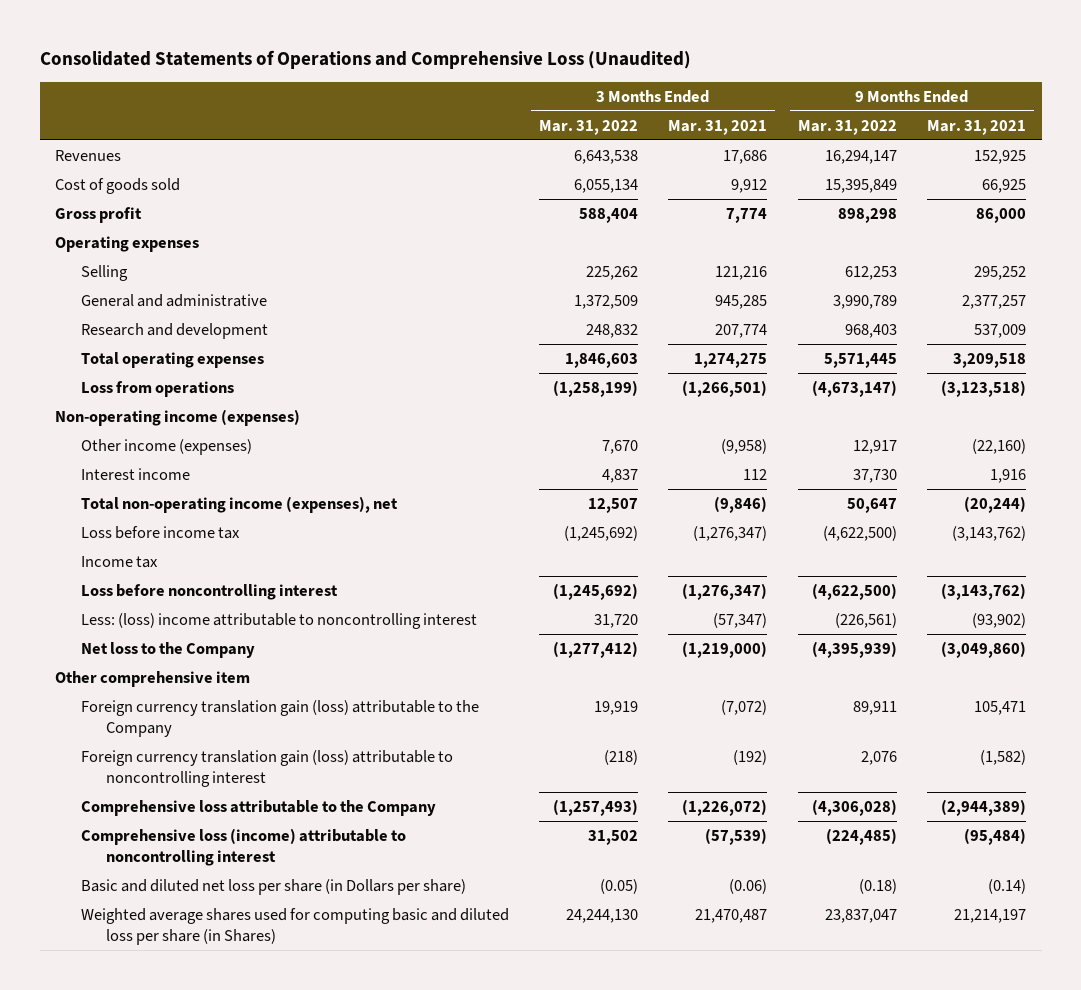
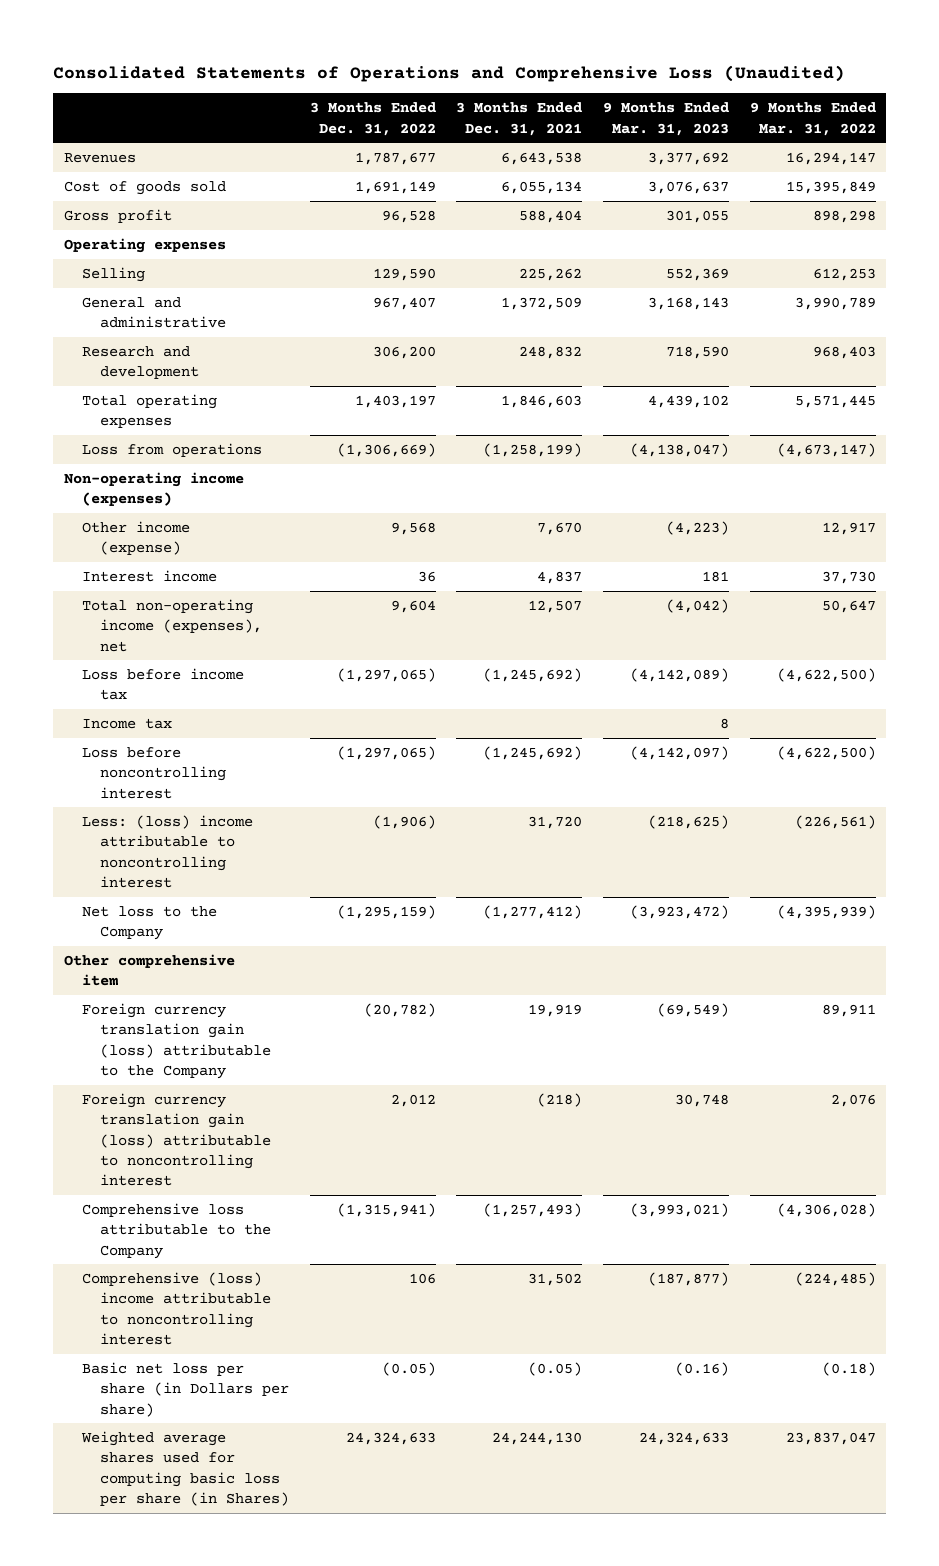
- | 3 Months Ended Mar. 31, 2022 | 3 Months Ended Mar. 31, 2021 | 9 Months Ended Mar. 31, 2022 | 9 Months Ended Mar. 31, 2021
+ | 3 Months Ended Dec. 31, 2022 | 3 Months Ended Dec. 31, 2021 | 9 Months Ended Mar. 31, 2023 | 9 Months Ended Mar. 31, 2022
- Other income (expenses) | 7,670 | (9,958) | 12,917 | (22,160)
+ Other income (expense) | 9,568 | 7,670 | (4,223) | 12,917
- Comprehensive loss (income) attributable to noncontrolling interest | 31,502 | (57,539) | (224,485) | (95,484)
- Basic and diluted net loss per share (in Dollars per share) | (0.05) | (0.06) | (0.18) | (0.14)
- Weighted average shares used for computing basic and diluted loss per share (in Shares) | 24,244,130 | 21,470,487 | 23,837,047 | 21,214,197
+ Comprehensive (loss) income attributable to noncontrolling interest | 106 | 31,502 | (187,877) | (224,485)
+ Basic net loss per share (in Dollars per share) | (0.05) | (0.05) | (0.16) | (0.18)
+ Weighted average shares used for computing basic loss per share (in Shares) | 24,324,633 | 24,244,130 | 24,324,633 | 23,837,047

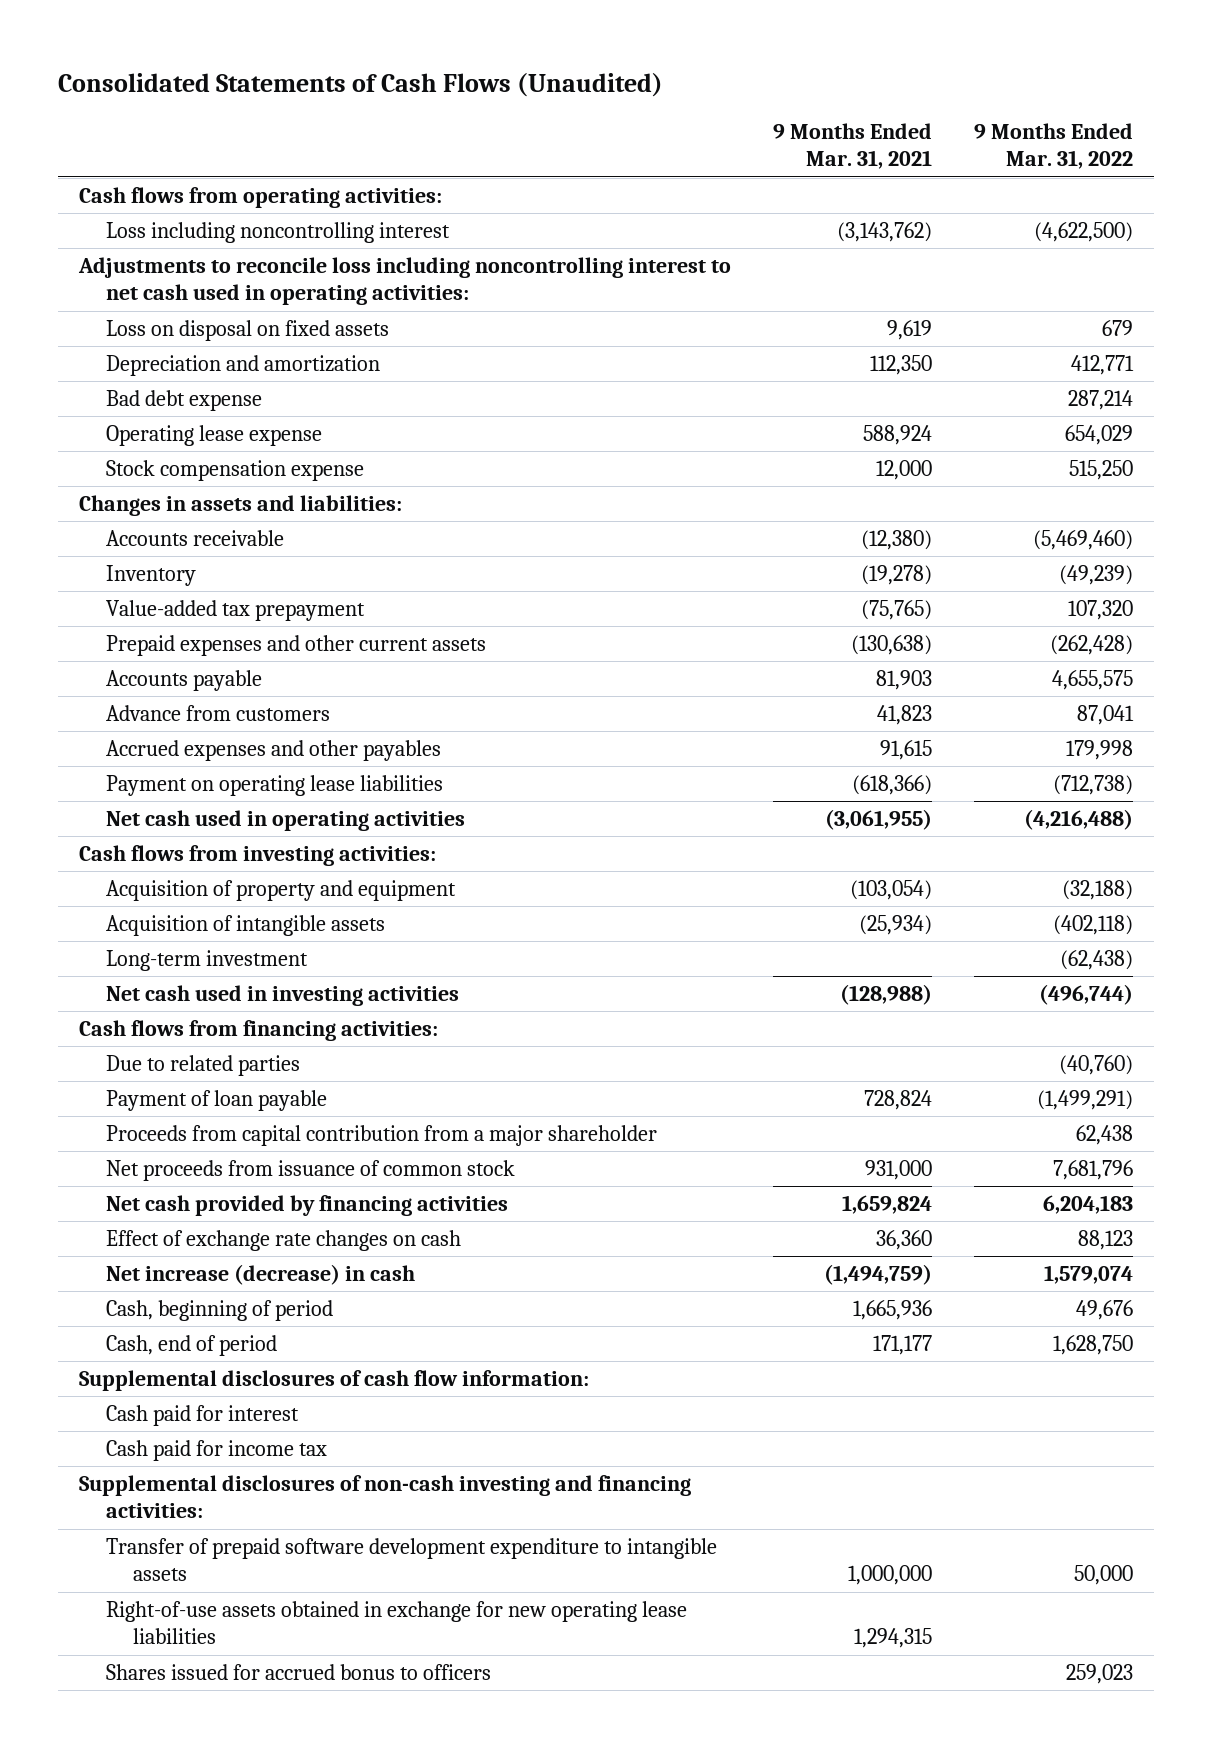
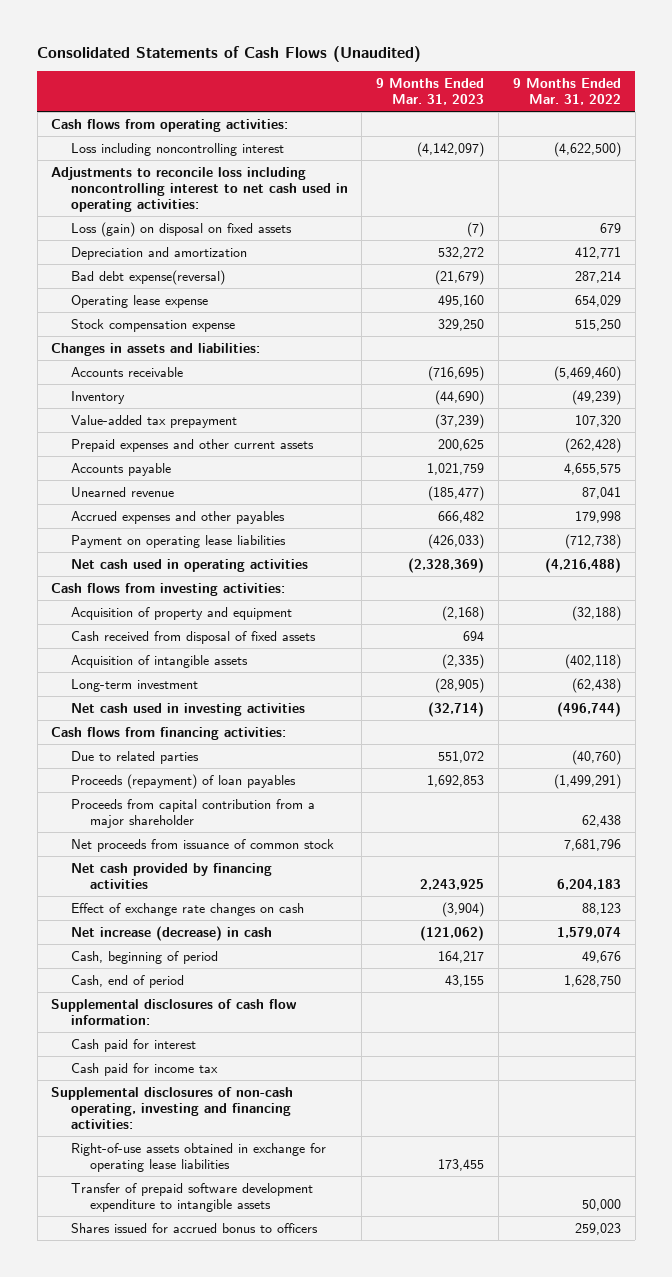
- | 9 Months Ended Mar. 31, 2021 | 9 Months Ended Mar. 31, 2022
+ | 9 Months Ended Mar. 31, 2023 | 9 Months Ended Mar. 31, 2022
- Loss on disposal on fixed assets | 9,619 | 679
+ Loss (gain) on disposal on fixed assets | (7) | 679
- Bad debt expense | | 287,214
+ Bad debt expense(reversal) | (21,679) | 287,214
- Advance from customers | 41,823 | 87,041
+ Unearned revenue | (185,477) | 87,041
+ Cash received from disposal of fixed assets | 694 |
- Payment of loan payable | 728,824 | (1,499,291)
+ Proceeds (repayment) of loan payables | 1,692,853 | (1,499,291)
- Supplemental disclosures of non-cash investing and financing activities:
+ Supplemental disclosures of non-cash operating, investing and financing activities:
+ Right-of-use assets obtained in exchange for operating lease liabilities | 173,455 |
- Right-of-use assets obtained in exchange for new operating lease liabilities | 1,294,315 |

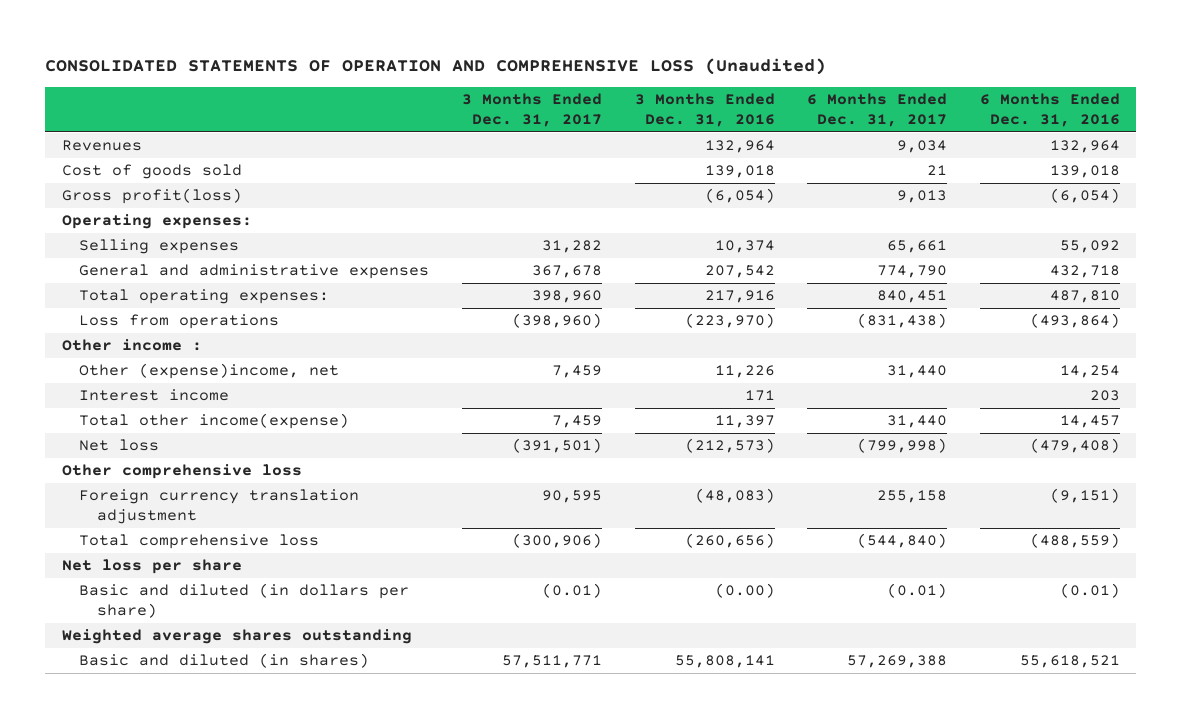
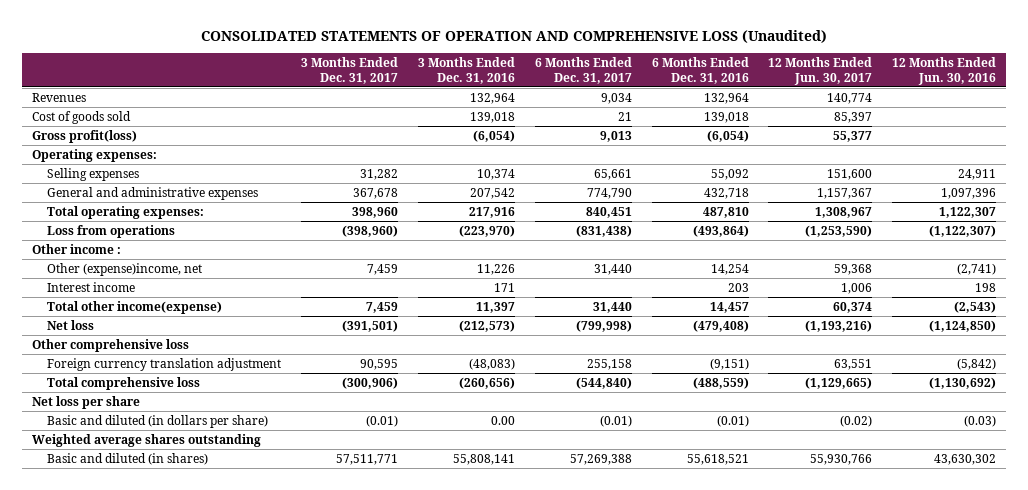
- | 3 Months Ended Dec. 31, 2017 | 3 Months Ended Dec. 31, 2016 | 6 Months Ended Dec. 31, 2017 | 6 Months Ended Dec. 31, 2016
+ | 3 Months Ended Dec. 31, 2017 | 3 Months Ended Dec. 31, 2016 | 6 Months Ended Dec. 31, 2017 | 6 Months Ended Dec. 31, 2016 | 12 Months Ended Jun. 30, 2017 | 12 Months Ended Jun. 30, 2016
- Basic and diluted (in dollars per share) | (0.01) | (0.00) | (0.01) | (0.01)
+ Basic and diluted (in dollars per share) | (0.01) | 0.00 | (0.01) | (0.01) | (0.02) | (0.03)

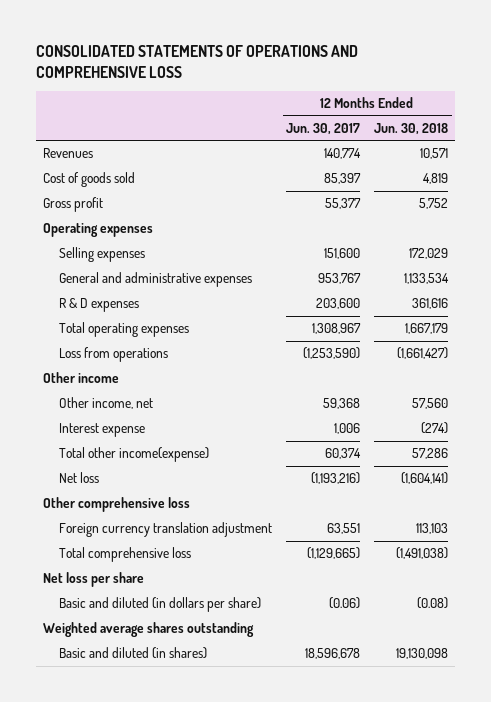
- CONSOLIDATED STATEMENTS OF OPERATION AND COMPREHENSIVE LOSS (Unaudited)
+ CONSOLIDATED STATEMENTS OF OPERATIONS AND COMPREHENSIVE LOSS
- | 3 Months Ended Dec. 31, 2017 | 3 Months Ended Dec. 31, 2016 | 6 Months Ended Dec. 31, 2017 | 6 Months Ended Dec. 31, 2016 | 12 Months Ended Jun. 30, 2017 | 12 Months Ended Jun. 30, 2016
+ | 12 Months Ended Jun. 30, 2017 | 12 Months Ended Jun. 30, 2018
- Gross profit(loss) | | (6,054) | 9,013 | (6,054) | 55,377 |
- Operating expenses:
+ Gross profit | 55,377 | 5,752
+ Operating expenses
- General and administrative expenses | 367,678 | 207,542 | 774,790 | 432,718 | 1,157,367 | 1,097,396
- Total operating expenses: | 398,960 | 217,916 | 840,451 | 487,810 | 1,308,967 | 1,122,307
+ General and administrative expenses | 953,767 | 1,133,534
+ R & D expenses | 203,600 | 361,616
+ Total operating expenses | 1,308,967 | 1,667,179
- Other income :
- Other (expense)income, net | 7,459 | 11,226 | 31,440 | 14,254 | 59,368 | (2,741)
- Interest income | | 171 | | 203 | 1,006 | 198
+ Other income
+ Other income, net | 59,368 | 57,560
+ Interest expense | 1,006 | (274)
- Basic and diluted (in dollars per share) | (0.01) | 0.00 | (0.01) | (0.01) | (0.02) | (0.03)
+ Basic and diluted (in dollars per share) | (0.06) | (0.08)
- Basic and diluted (in shares) | 57,511,771 | 55,808,141 | 57,269,388 | 55,618,521 | 55,930,766 | 43,630,302
+ Basic and diluted (in shares) | 18,596,678 | 19,130,098

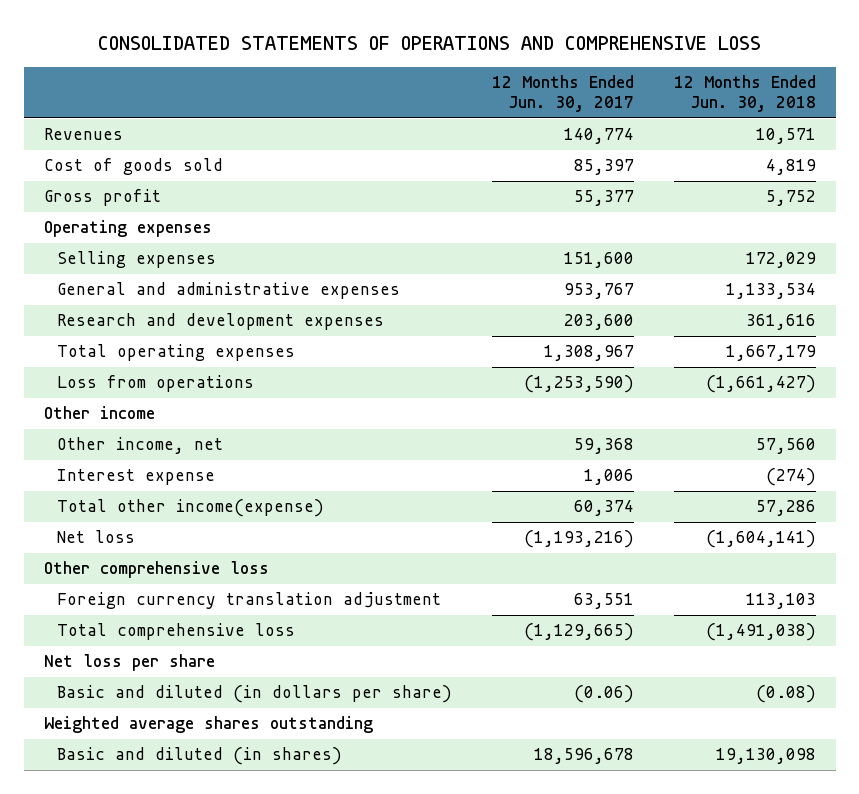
- R & D expenses | 203,600 | 361,616
+ Research and development expenses | 203,600 | 361,616

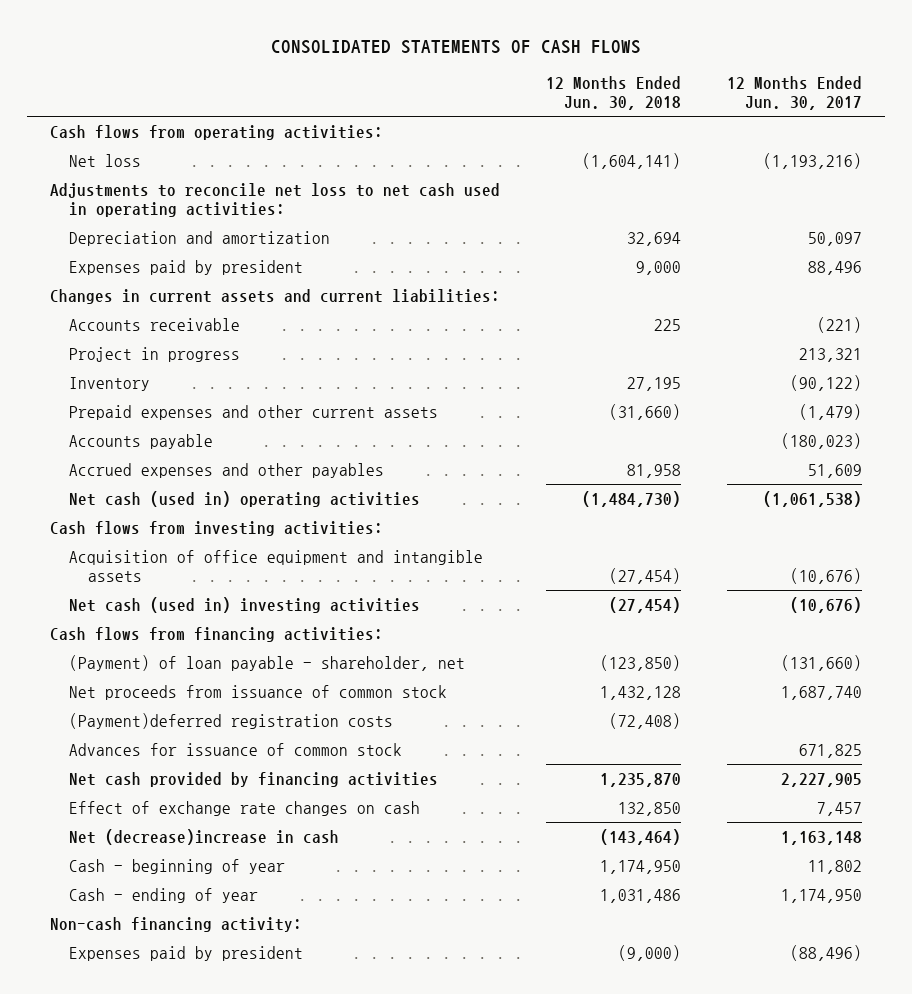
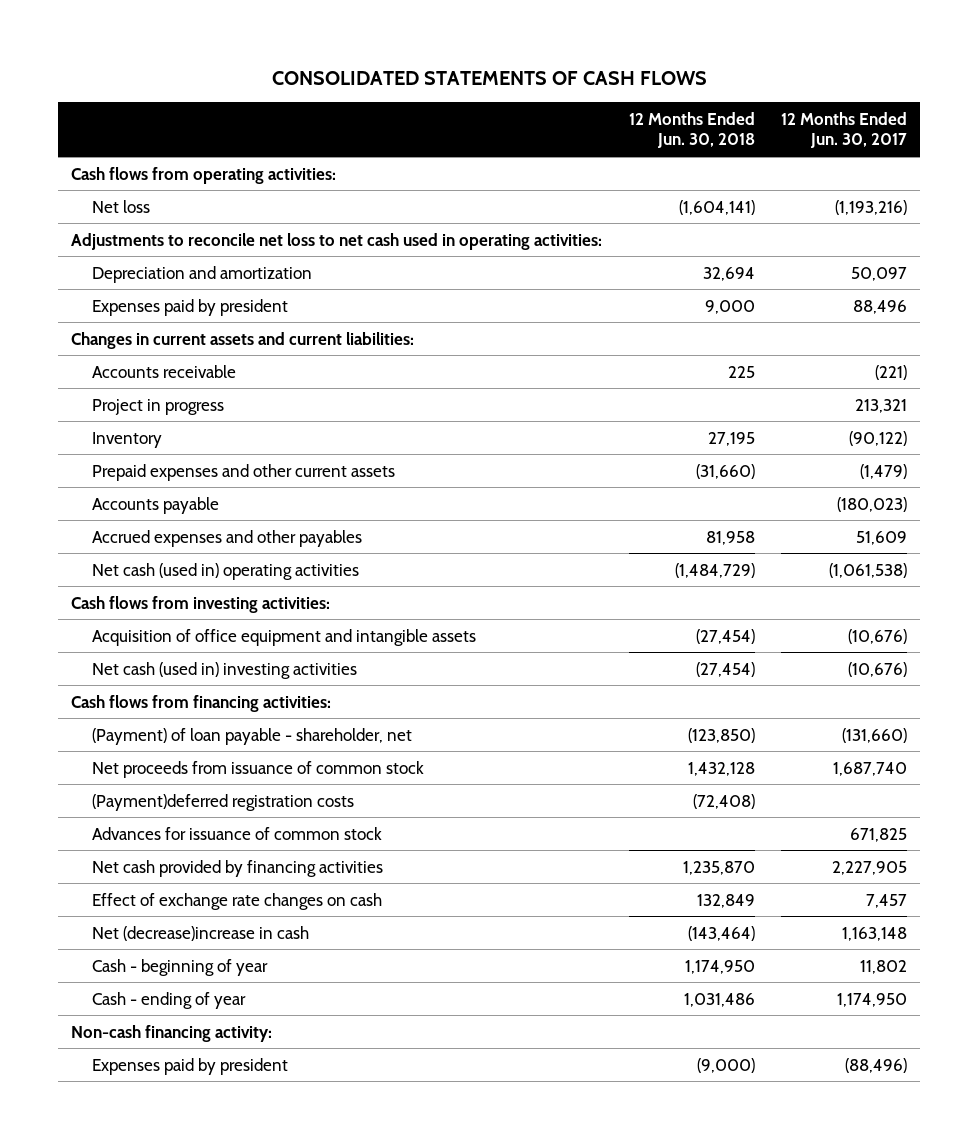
- Net cash (used in) operating activities | (1,484,730) | (1,061,538)
+ Net cash (used in) operating activities | (1,484,729) | (1,061,538)
- Effect of exchange rate changes on cash | 132,850 | 7,457
+ Effect of exchange rate changes on cash | 132,849 | 7,457

